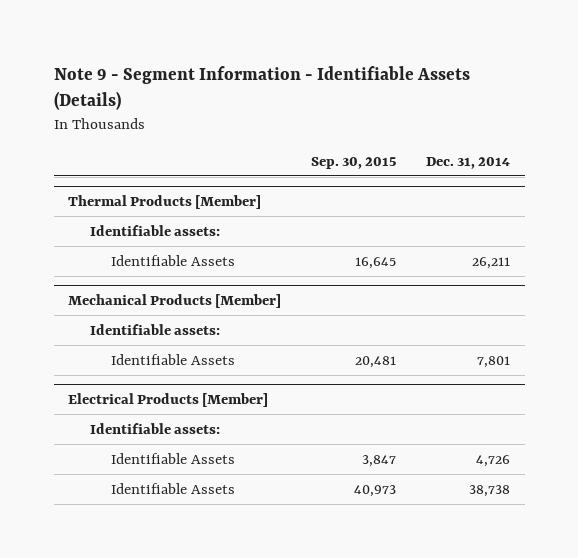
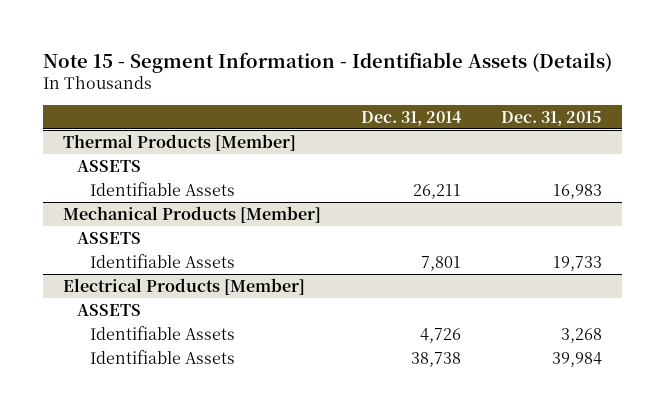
- Note 9 - Segment Information - Identifiable Assets (Details)
+ Note 15 - Segment Information - Identifiable Assets (Details)
- | Sep. 30, 2015 | Dec. 31, 2014
+ | Dec. 31, 2014 | Dec. 31, 2015
@ Thermal Products [Member]
- Identifiable assets:
+ ASSETS
@ Mechanical Products [Member]
- Identifiable assets:
+ ASSETS
@ Electrical Products [Member]
- Identifiable assets:
+ ASSETS

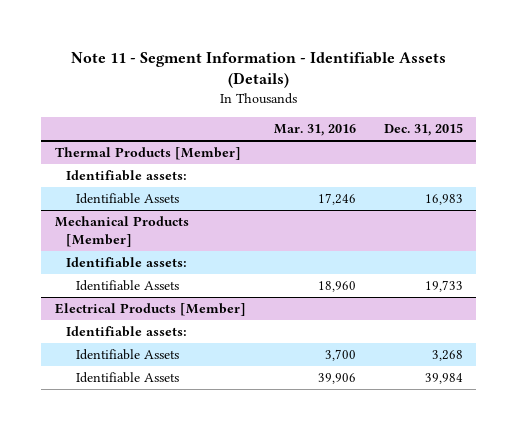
- Note 15 - Segment Information - Identifiable Assets (Details)
+ Note 11 - Segment Information - Identifiable Assets (Details)
- | Dec. 31, 2014 | Dec. 31, 2015
+ | Mar. 31, 2016 | Dec. 31, 2015
@ Thermal Products [Member]
- ASSETS
+ Identifiable assets:
@ Mechanical Products [Member]
- ASSETS
+ Identifiable assets:
@ Electrical Products [Member]
- ASSETS
+ Identifiable assets:

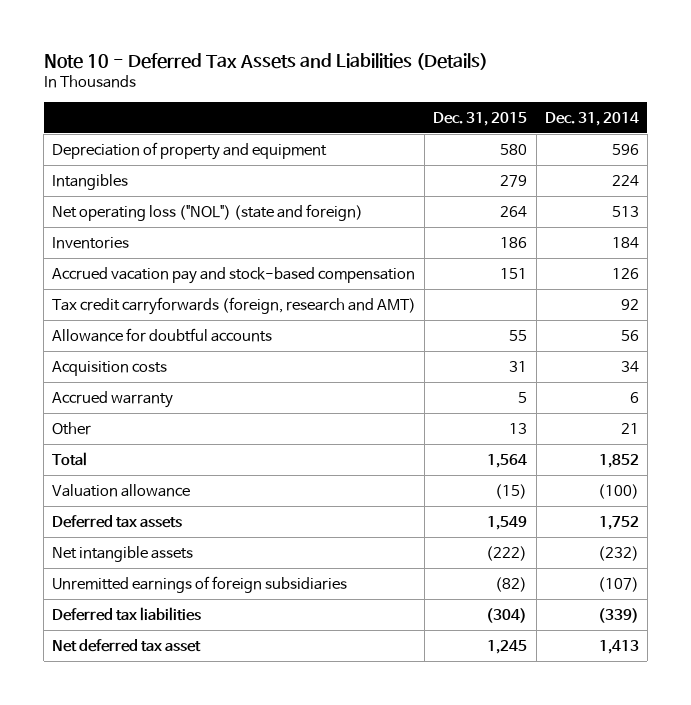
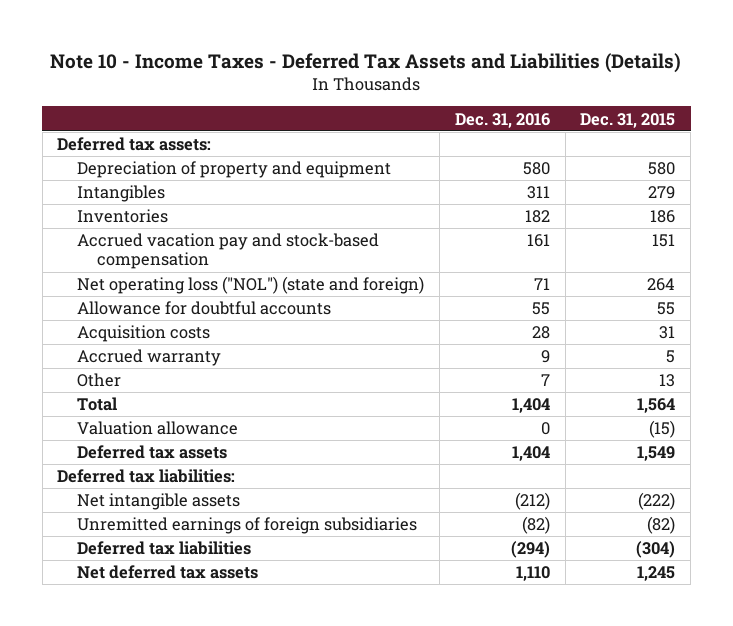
- Note 10 - Deferred Tax Assets and Liabilities (Details)
+ Note 10 - Income Taxes - Deferred Tax Assets and Liabilities (Details)
- | Dec. 31, 2015 | Dec. 31, 2014
+ | Dec. 31, 2016 | Dec. 31, 2015
+ Deferred tax assets:
- Tax credit carryforwards (foreign, research and AMT) | | 92
moved down: Net operating loss ("NOL") (state and foreign) | 71 | 264
+ Deferred tax liabilities:
- Net deferred tax asset | 1,245 | 1,413
+ Net deferred tax assets | 1,110 | 1,245

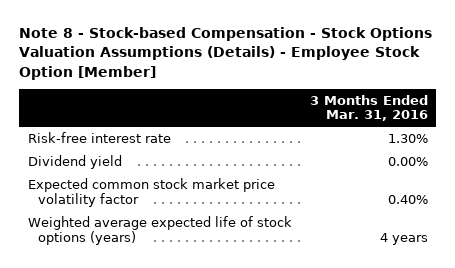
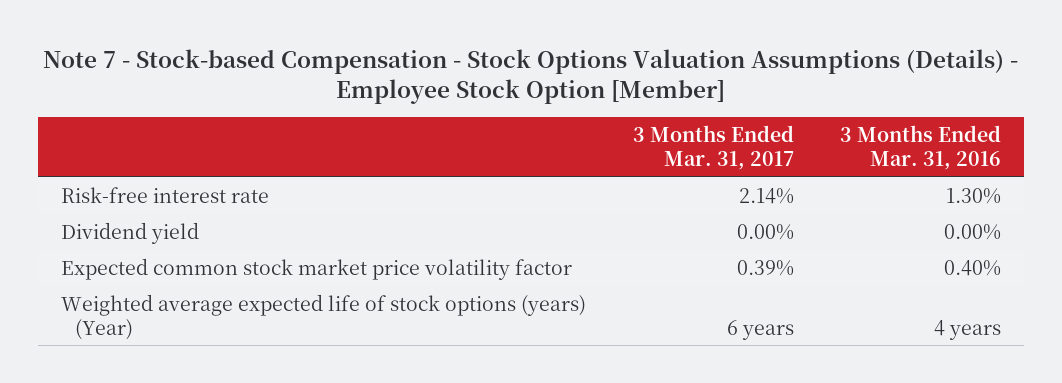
- Note 8 - Stock-based Compensation - Stock Options Valuation Assumptions (Details) - Employee Stock Option [Member]
+ Note 7 - Stock-based Compensation - Stock Options Valuation Assumptions (Details) - Employee Stock Option [Member]
- | 3 Months Ended Mar. 31, 2016
+ | 3 Months Ended Mar. 31, 2017 | 3 Months Ended Mar. 31, 2016
- Weighted average expected life of stock options (years) | 4 years
+ Weighted average expected life of stock options (years) (Year) | 6 years | 4 years

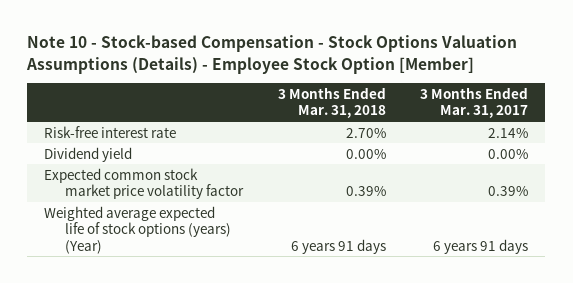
- Note 7 - Stock-based Compensation - Stock Options Valuation Assumptions (Details) - Employee Stock Option [Member]
+ Note 10 - Stock-based Compensation - Stock Options Valuation Assumptions (Details) - Employee Stock Option [Member]
- | 3 Months Ended Mar. 31, 2017 | 3 Months Ended Mar. 31, 2016
+ | 3 Months Ended Mar. 31, 2018 | 3 Months Ended Mar. 31, 2017
- Weighted average expected life of stock options (years) (Year) | 6 years | 4 years
+ Weighted average expected life of stock options (years) (Year) | 6 years 91 days | 6 years 91 days

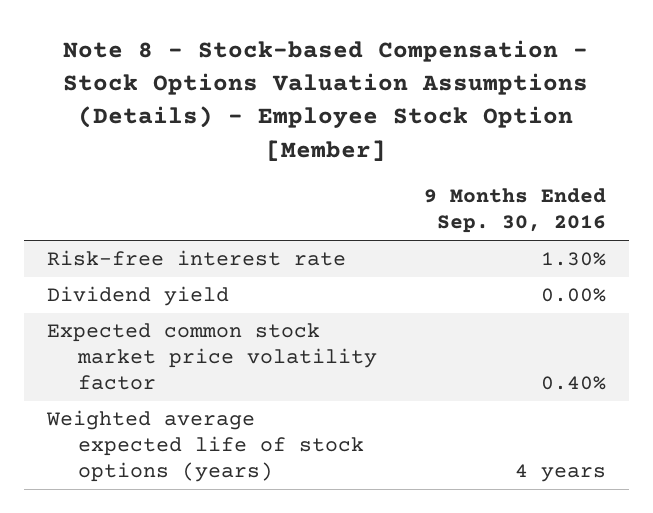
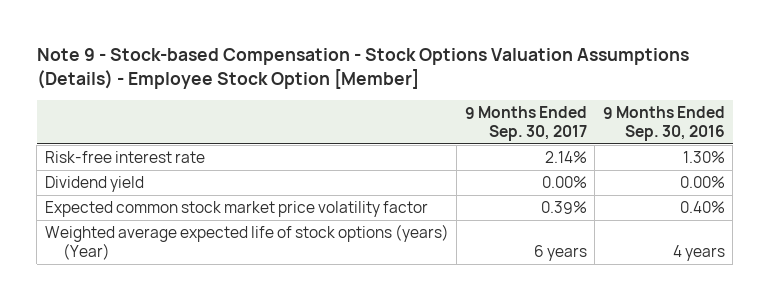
- Note 8 - Stock-based Compensation - Stock Options Valuation Assumptions (Details) - Employee Stock Option [Member]
+ Note 9 - Stock-based Compensation - Stock Options Valuation Assumptions (Details) - Employee Stock Option [Member]
- | 9 Months Ended Sep. 30, 2016
+ | 9 Months Ended Sep. 30, 2017 | 9 Months Ended Sep. 30, 2016
- Weighted average expected life of stock options (years) | 4 years
+ Weighted average expected life of stock options (years) (Year) | 6 years | 4 years

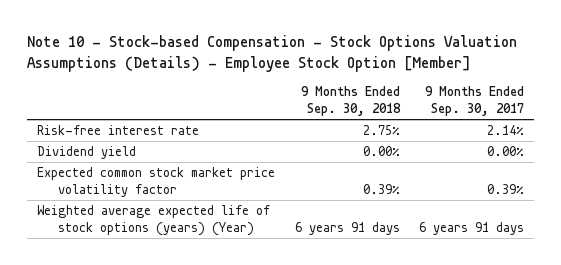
- Note 9 - Stock-based Compensation - Stock Options Valuation Assumptions (Details) - Employee Stock Option [Member]
+ Note 10 - Stock-based Compensation - Stock Options Valuation Assumptions (Details) - Employee Stock Option [Member]
- | 9 Months Ended Sep. 30, 2017 | 9 Months Ended Sep. 30, 2016
+ | 9 Months Ended Sep. 30, 2018 | 9 Months Ended Sep. 30, 2017
- Weighted average expected life of stock options (years) (Year) | 6 years | 4 years
+ Weighted average expected life of stock options (years) (Year) | 6 years 91 days | 6 years 91 days

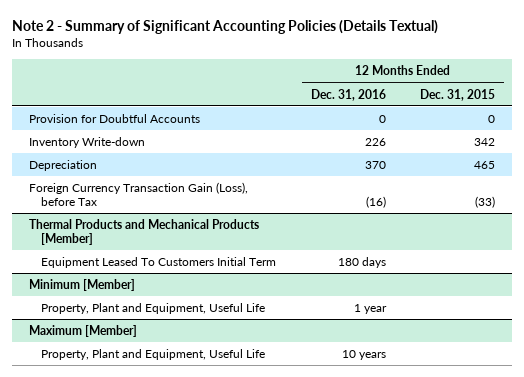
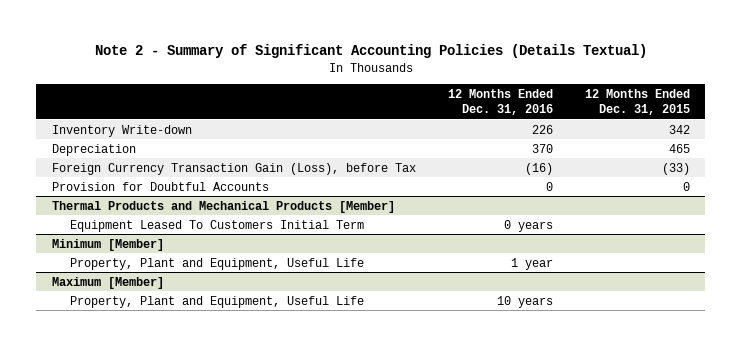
moved down: Provision for Doubtful Accounts | 0 | 0
@ Thermal Products and Mechanical Products [Member]
- Equipment Leased To Customers Initial Term | 180 days |
+ Equipment Leased To Customers Initial Term | 0 years |

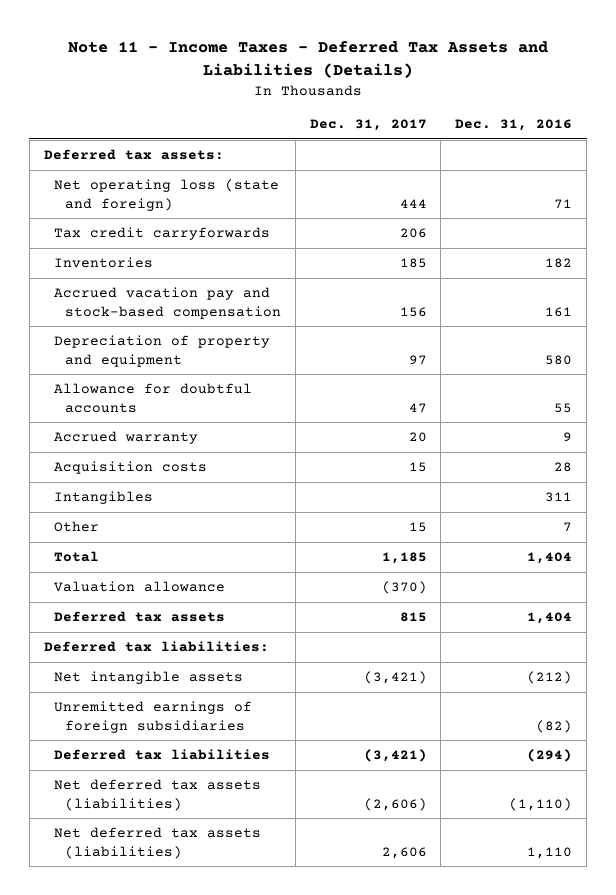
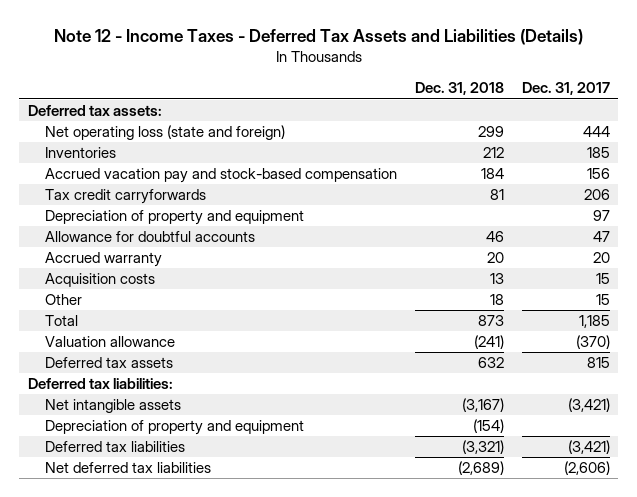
- Note 11 - Income Taxes - Deferred Tax Assets and Liabilities (Details)
+ Note 12 - Income Taxes - Deferred Tax Assets and Liabilities (Details)
- | Dec. 31, 2017 | Dec. 31, 2016
+ | Dec. 31, 2018 | Dec. 31, 2017
moved down: Tax credit carryforwards | 81 | 206
- Intangibles | | 311
- Unremitted earnings of foreign subsidiaries | | (82)
+ Depreciation of property and equipment | (154) |
- Net deferred tax assets (liabilities) | (2,606) | (1,110)
- Net deferred tax assets (liabilities) | 2,606 | 1,110
+ Net deferred tax liabilities | (2,689) | (2,606)

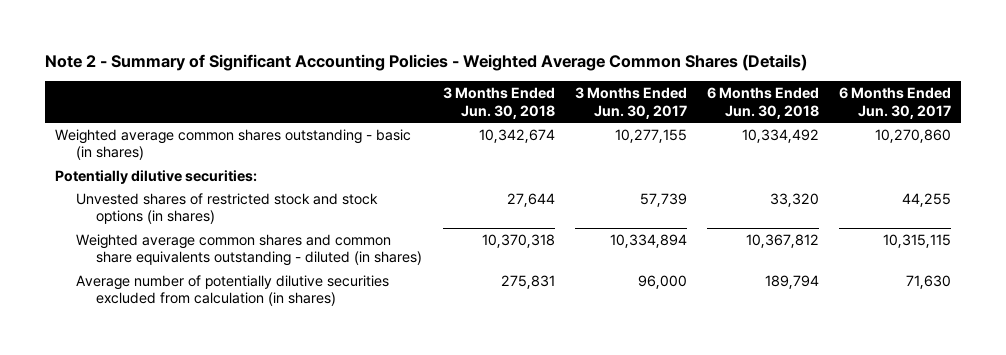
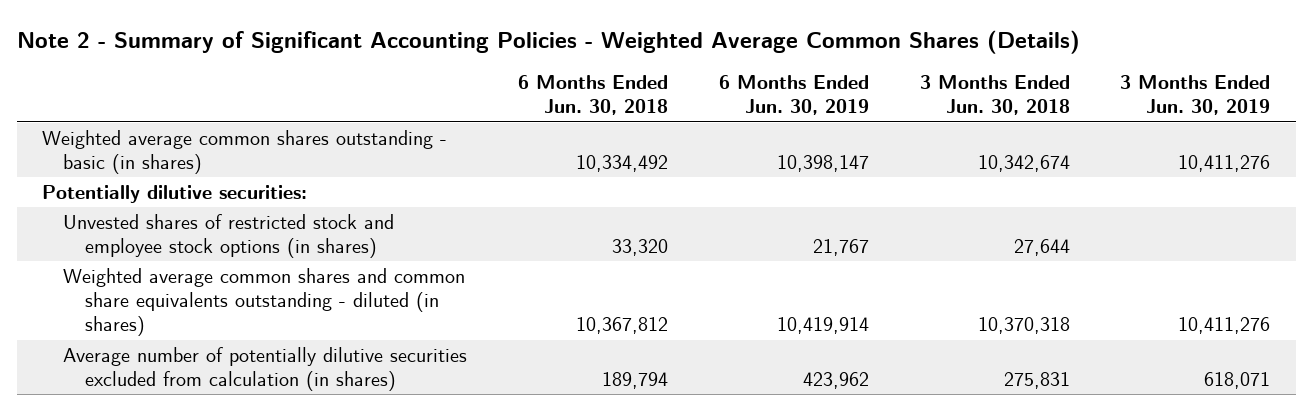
- | 3 Months Ended Jun. 30, 2018 | 3 Months Ended Jun. 30, 2017 | 6 Months Ended Jun. 30, 2018 | 6 Months Ended Jun. 30, 2017
+ | 6 Months Ended Jun. 30, 2018 | 6 Months Ended Jun. 30, 2019 | 3 Months Ended Jun. 30, 2018 | 3 Months Ended Jun. 30, 2019
- Unvested shares of restricted stock and stock options (in shares) | 27,644 | 57,739 | 33,320 | 44,255
+ Unvested shares of restricted stock and employee stock options (in shares) | 33,320 | 21,767 | 27,644 |

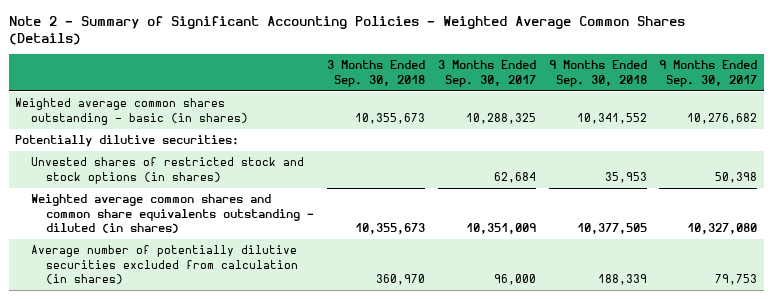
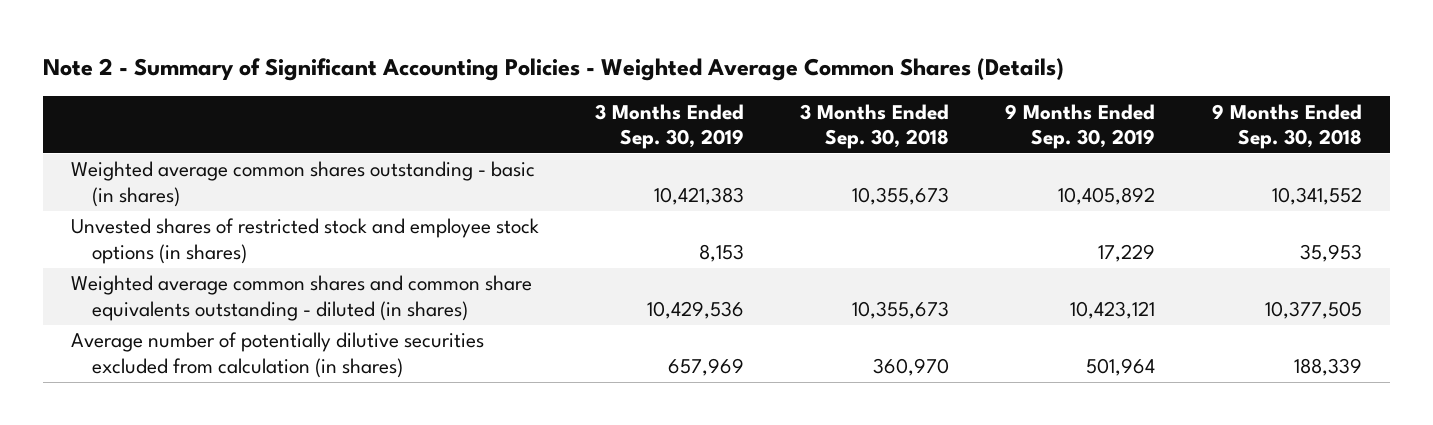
- | 3 Months Ended Sep. 30, 2018 | 3 Months Ended Sep. 30, 2017 | 9 Months Ended Sep. 30, 2018 | 9 Months Ended Sep. 30, 2017
+ | 3 Months Ended Sep. 30, 2019 | 3 Months Ended Sep. 30, 2018 | 9 Months Ended Sep. 30, 2019 | 9 Months Ended Sep. 30, 2018
- Potentially dilutive securities:
- Unvested shares of restricted stock and stock options (in shares) | | 62,684 | 35,953 | 50,398
+ Unvested shares of restricted stock and employee stock options (in shares) | 8,153 | | 17,229 | 35,953

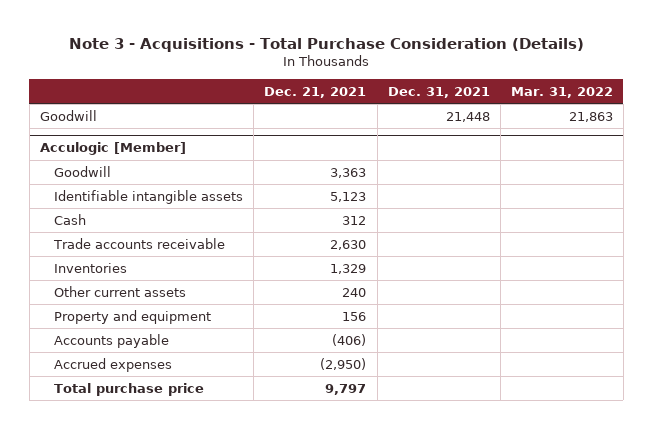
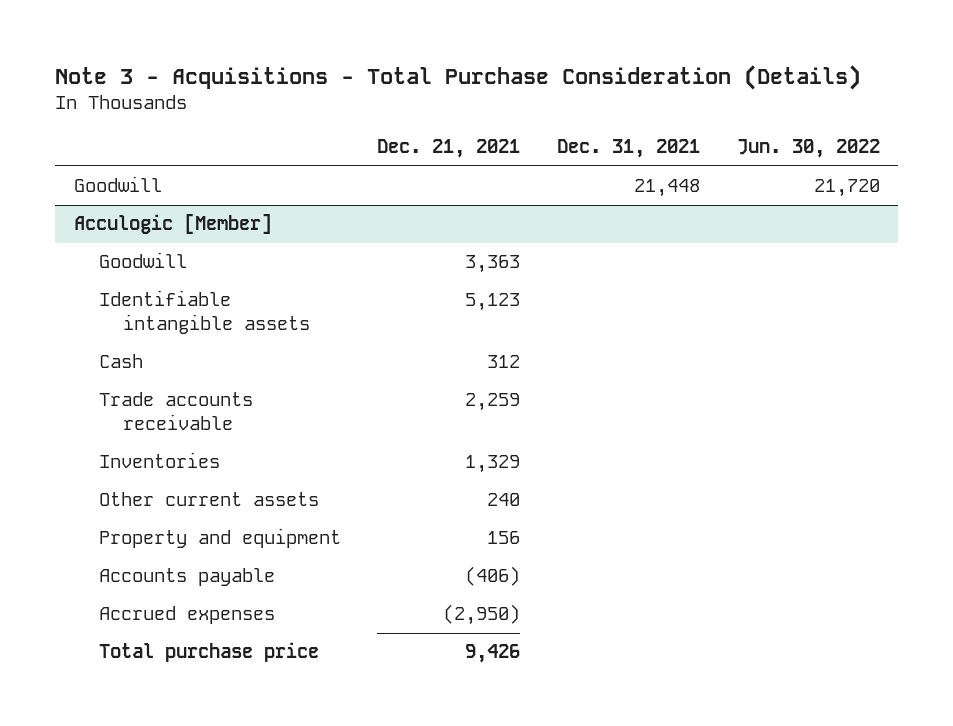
- | Dec. 21, 2021 | Dec. 31, 2021 | Mar. 31, 2022
+ | Dec. 21, 2021 | Dec. 31, 2021 | Jun. 30, 2022
@ Acculogic [Member]
- Trade accounts receivable | 2,630 | |
+ Trade accounts receivable | 2,259 | |
- Total purchase price | 9,797 | |
+ Total purchase price | 9,426 | |

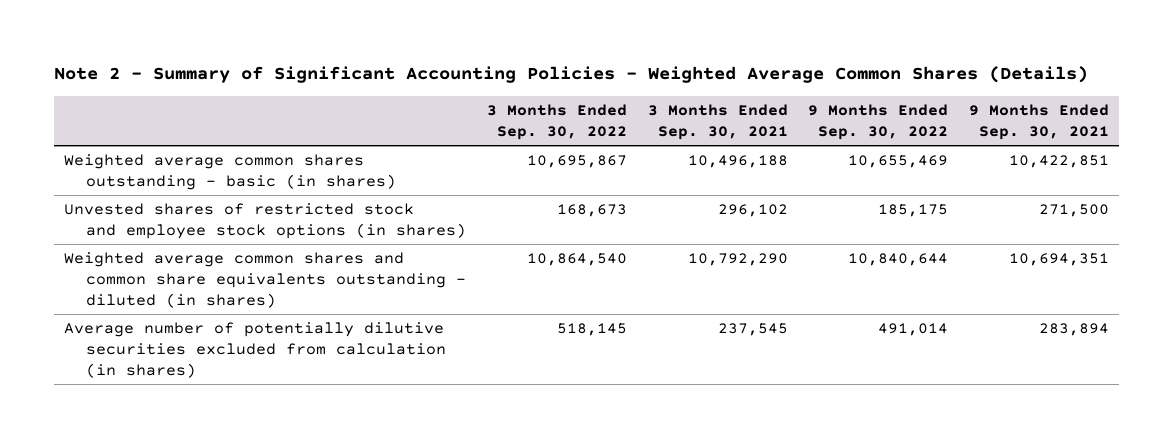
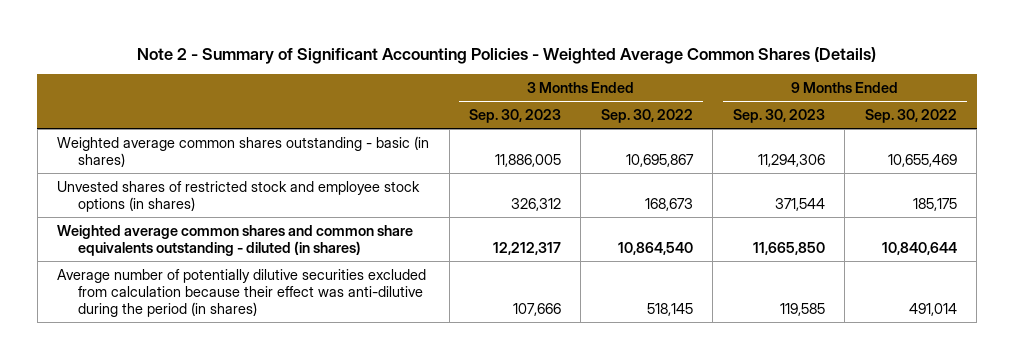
- | 3 Months Ended Sep. 30, 2022 | 3 Months Ended Sep. 30, 2021 | 9 Months Ended Sep. 30, 2022 | 9 Months Ended Sep. 30, 2021
+ | 3 Months Ended Sep. 30, 2023 | 3 Months Ended Sep. 30, 2022 | 9 Months Ended Sep. 30, 2023 | 9 Months Ended Sep. 30, 2022
- Average number of potentially dilutive securities excluded from calculation (in shares) | 518,145 | 237,545 | 491,014 | 283,894
+ Average number of potentially dilutive securities excluded from calculation because their effect was anti-dilutive during the period (in shares) | 107,666 | 518,145 | 119,585 | 491,014

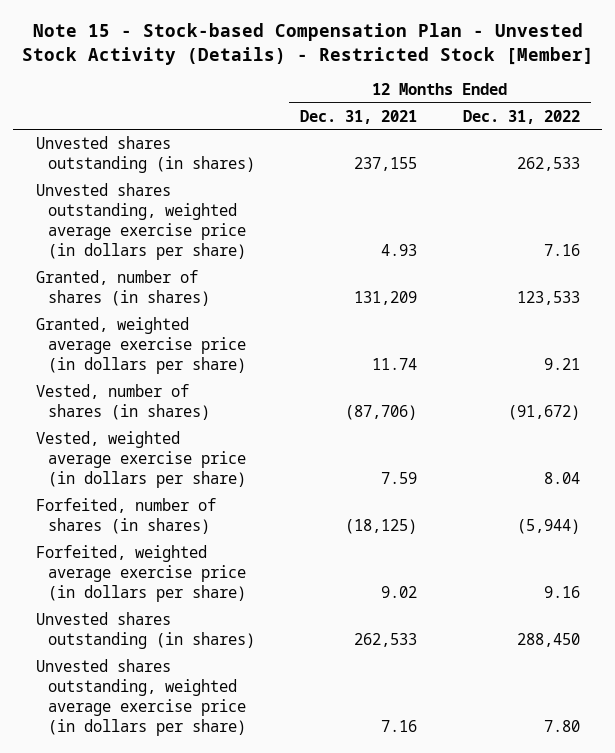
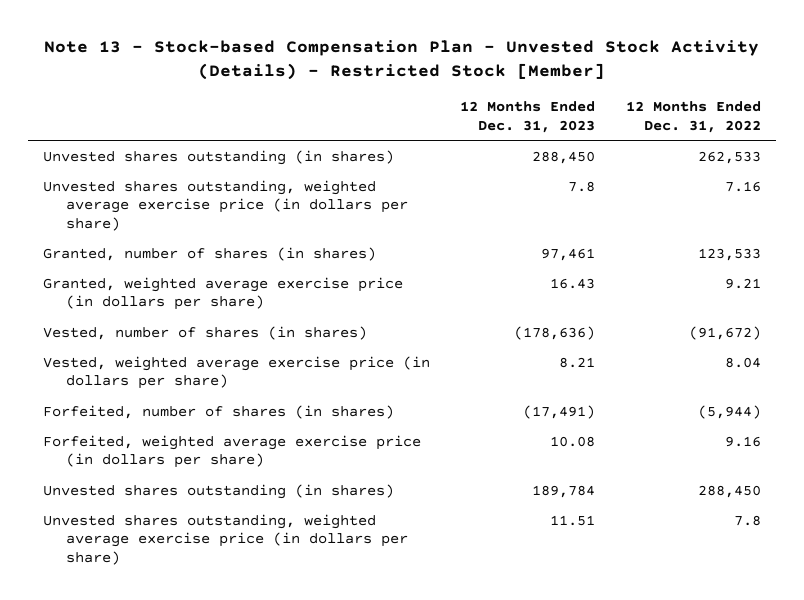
- Note 15 - Stock-based Compensation Plan - Unvested Stock Activity (Details) - Restricted Stock [Member]
+ Note 13 - Stock-based Compensation Plan - Unvested Stock Activity (Details) - Restricted Stock [Member]
- | 12 Months Ended Dec. 31, 2021 | 12 Months Ended Dec. 31, 2022
+ | 12 Months Ended Dec. 31, 2023 | 12 Months Ended Dec. 31, 2022
- Unvested shares outstanding, weighted average exercise price (in dollars per share) | 7.16 | 7.80
+ Unvested shares outstanding, weighted average exercise price (in dollars per share) | 11.51 | 7.8

